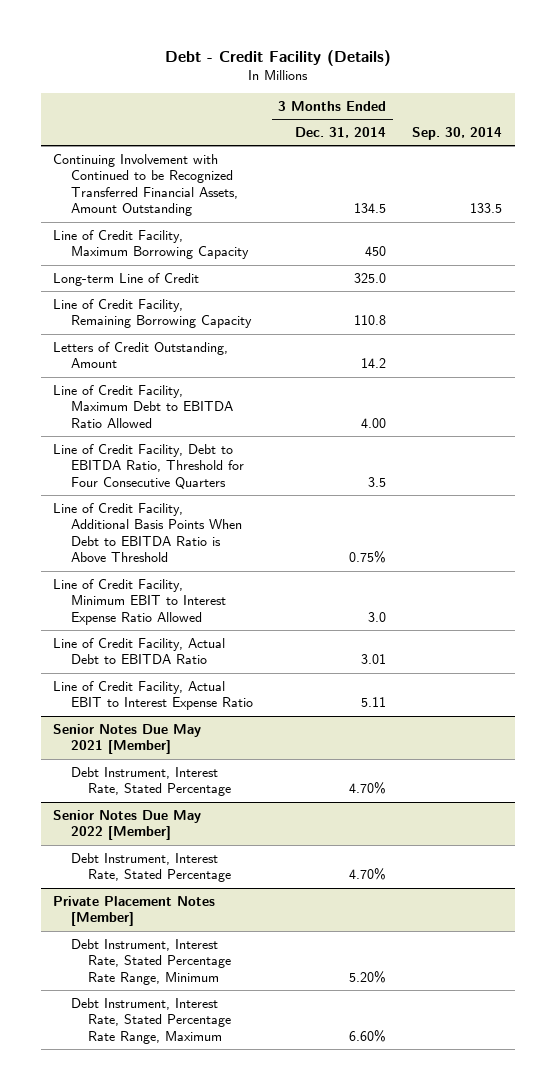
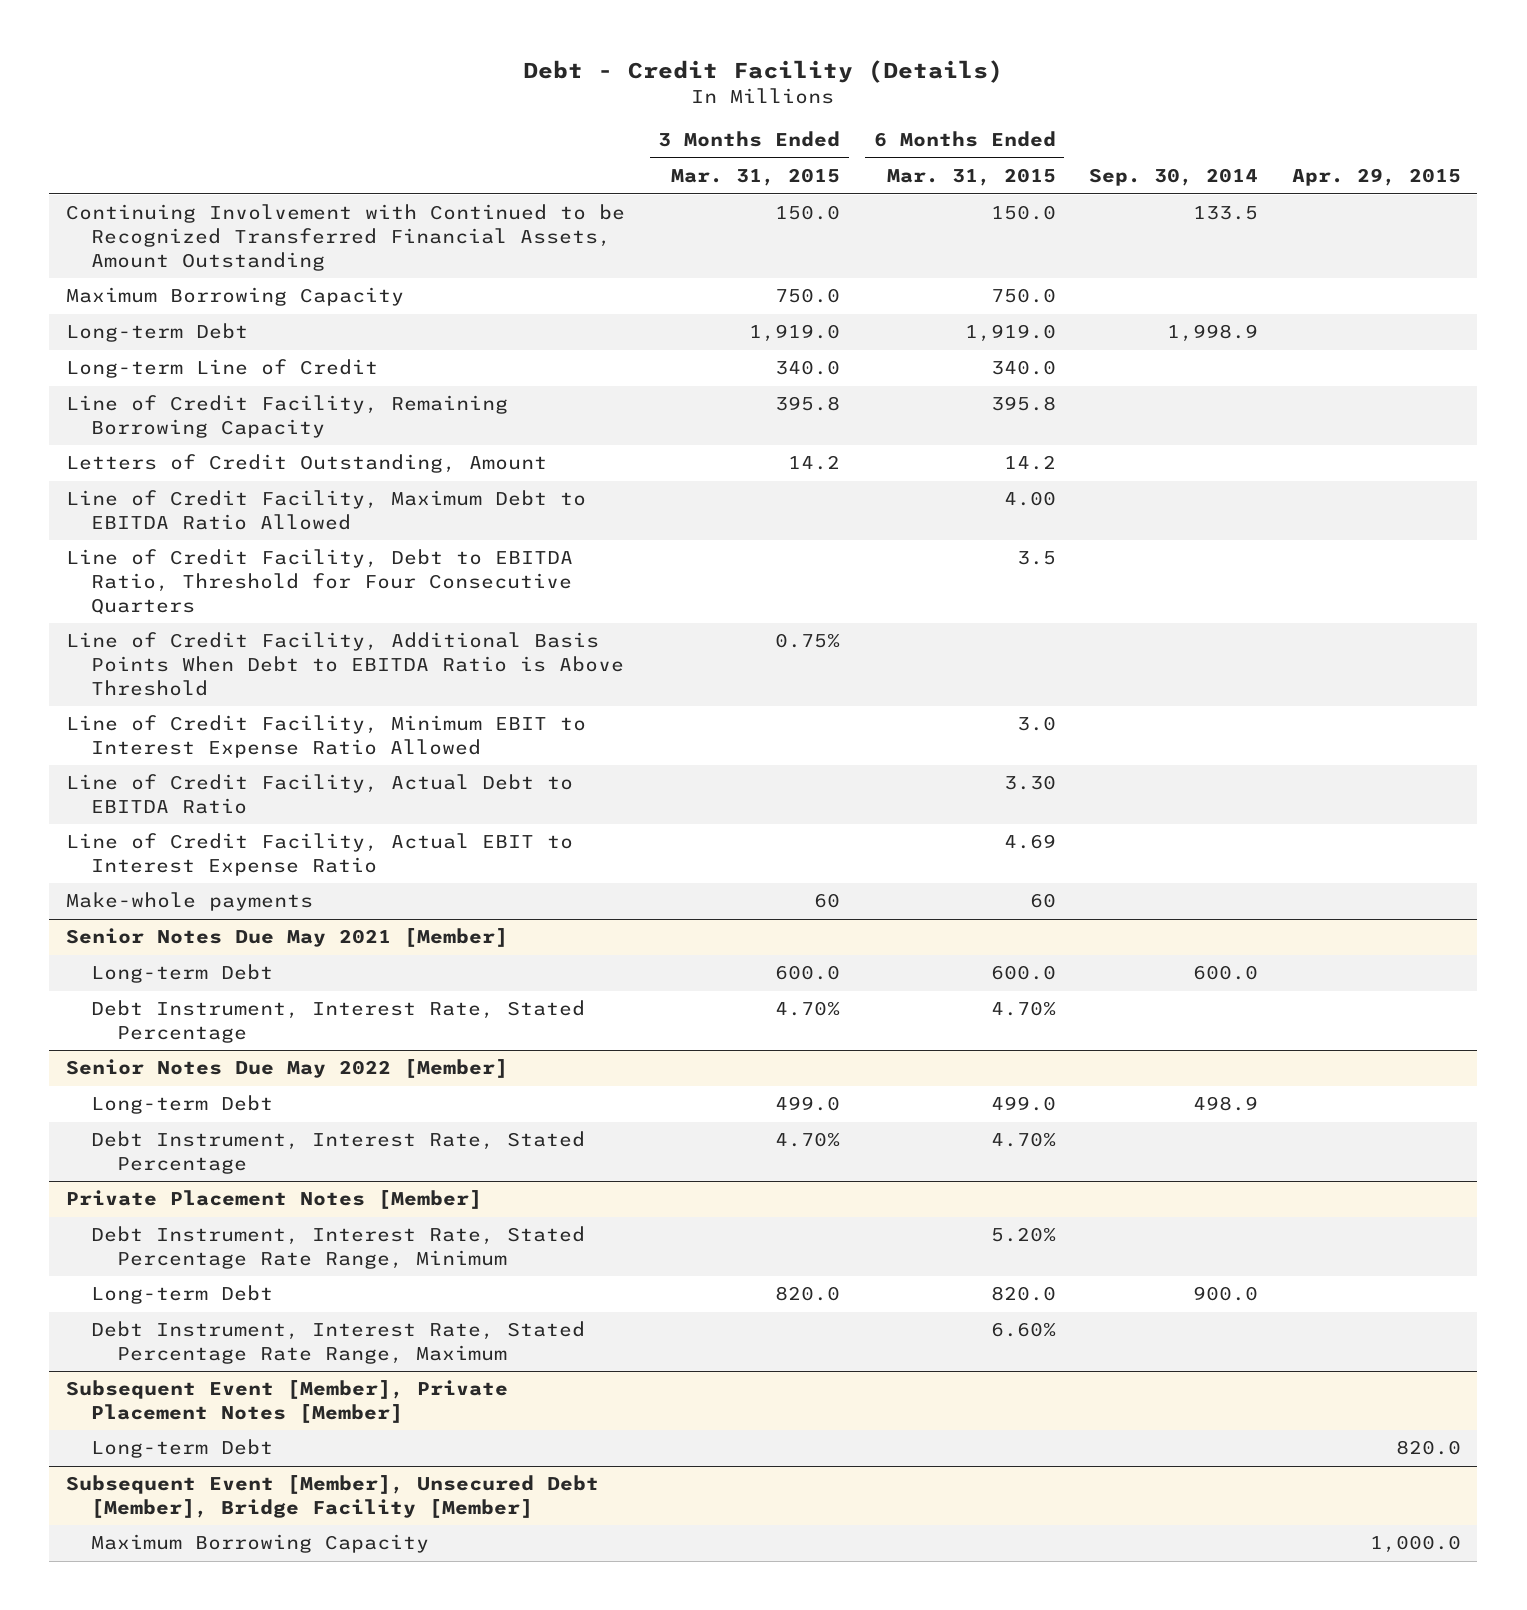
- | 3 Months Ended Dec. 31, 2014 | Sep. 30, 2014
+ | 3 Months Ended Mar. 31, 2015 | 6 Months Ended Mar. 31, 2015 | Sep. 30, 2014 | Apr. 29, 2015
- Line of Credit Facility, Maximum Borrowing Capacity | 450 |
+ Maximum Borrowing Capacity | 750.0 | 750.0 | |
+ Long-term Debt | 1,919.0 | 1,919.0 | 1,998.9 |
+ Make-whole payments | 60 | 60 | |
@ Senior Notes Due May 2021 [Member]
+ Long-term Debt | 600.0 | 600.0 | 600.0 |
@ Senior Notes Due May 2022 [Member]
+ Long-term Debt | 499.0 | 499.0 | 498.9 |
@ Private Placement Notes [Member]
+ Long-term Debt | 820.0 | 820.0 | 900.0 |
+ Subsequent Event [Member], Private Placement Notes [Member]
+ Long-term Debt | | | | 820.0
+ Subsequent Event [Member], Unsecured Debt [Member], Bridge Facility [Member]
+ Maximum Borrowing Capacity | | | | 1,000.0

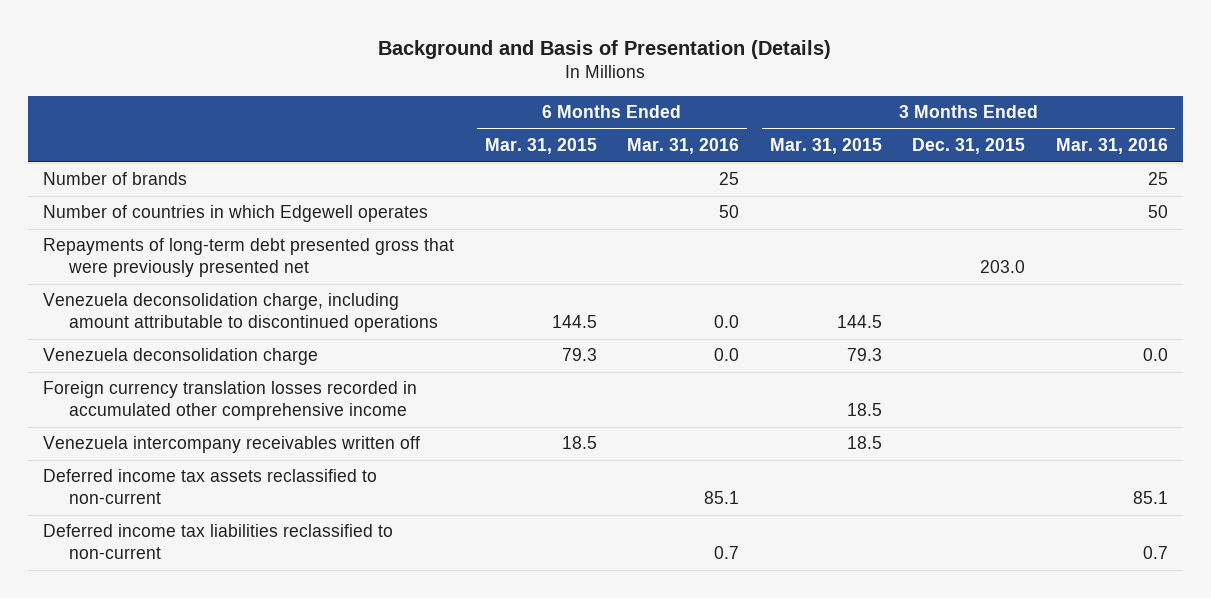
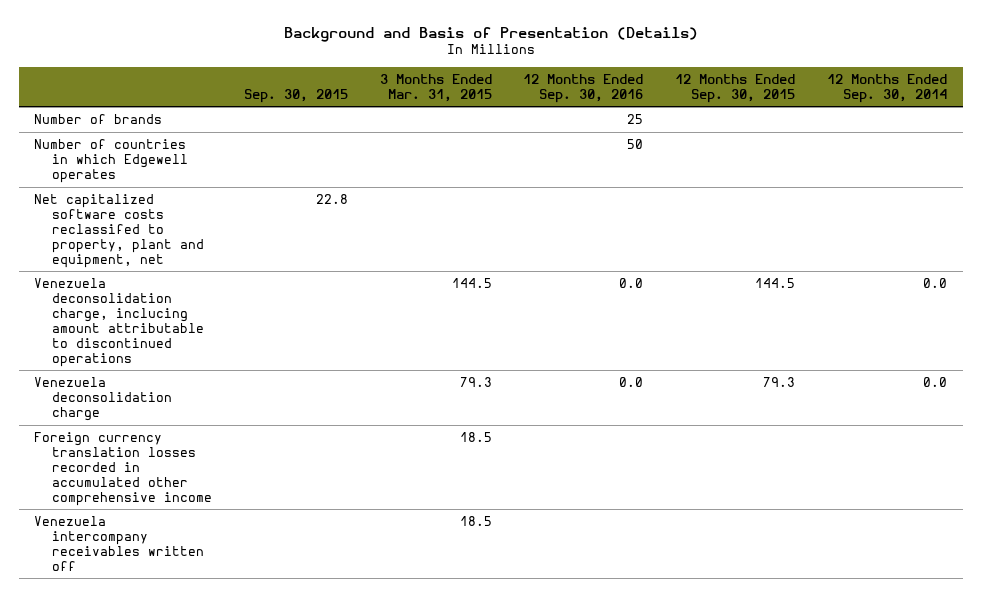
- | 6 Months Ended Mar. 31, 2015 | 6 Months Ended Mar. 31, 2016 | 3 Months Ended Mar. 31, 2015 | 3 Months Ended Dec. 31, 2015 | 3 Months Ended Mar. 31, 2016
+ | Sep. 30, 2015 | 3 Months Ended Mar. 31, 2015 | 12 Months Ended Sep. 30, 2016 | 12 Months Ended Sep. 30, 2015 | 12 Months Ended Sep. 30, 2014
- Repayments of long-term debt presented gross that were previously presented net | | | | 203.0 |
- Venezuela deconsolidation charge, including amount attributable to discontinued operations | 144.5 | 0.0 | 144.5 | |
+ Net capitalized software costs reclassifed to property, plant and equipment, net | 22.8 | | | |
+ Venezuela deconsolidation charge, inclucing amount attributable to discontinued operations | | 144.5 | 0.0 | 144.5 | 0.0
- Deferred income tax assets reclassified to non-current | | 85.1 | | | 85.1
- Deferred income tax liabilities reclassified to non-current | | 0.7 | | | 0.7

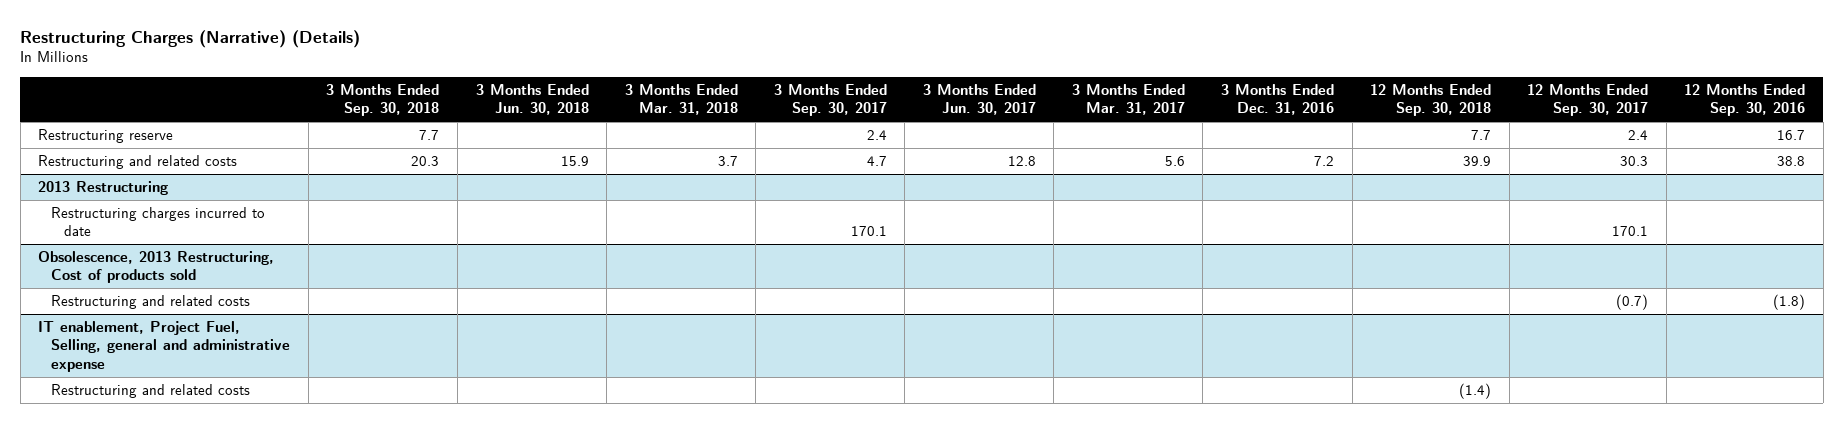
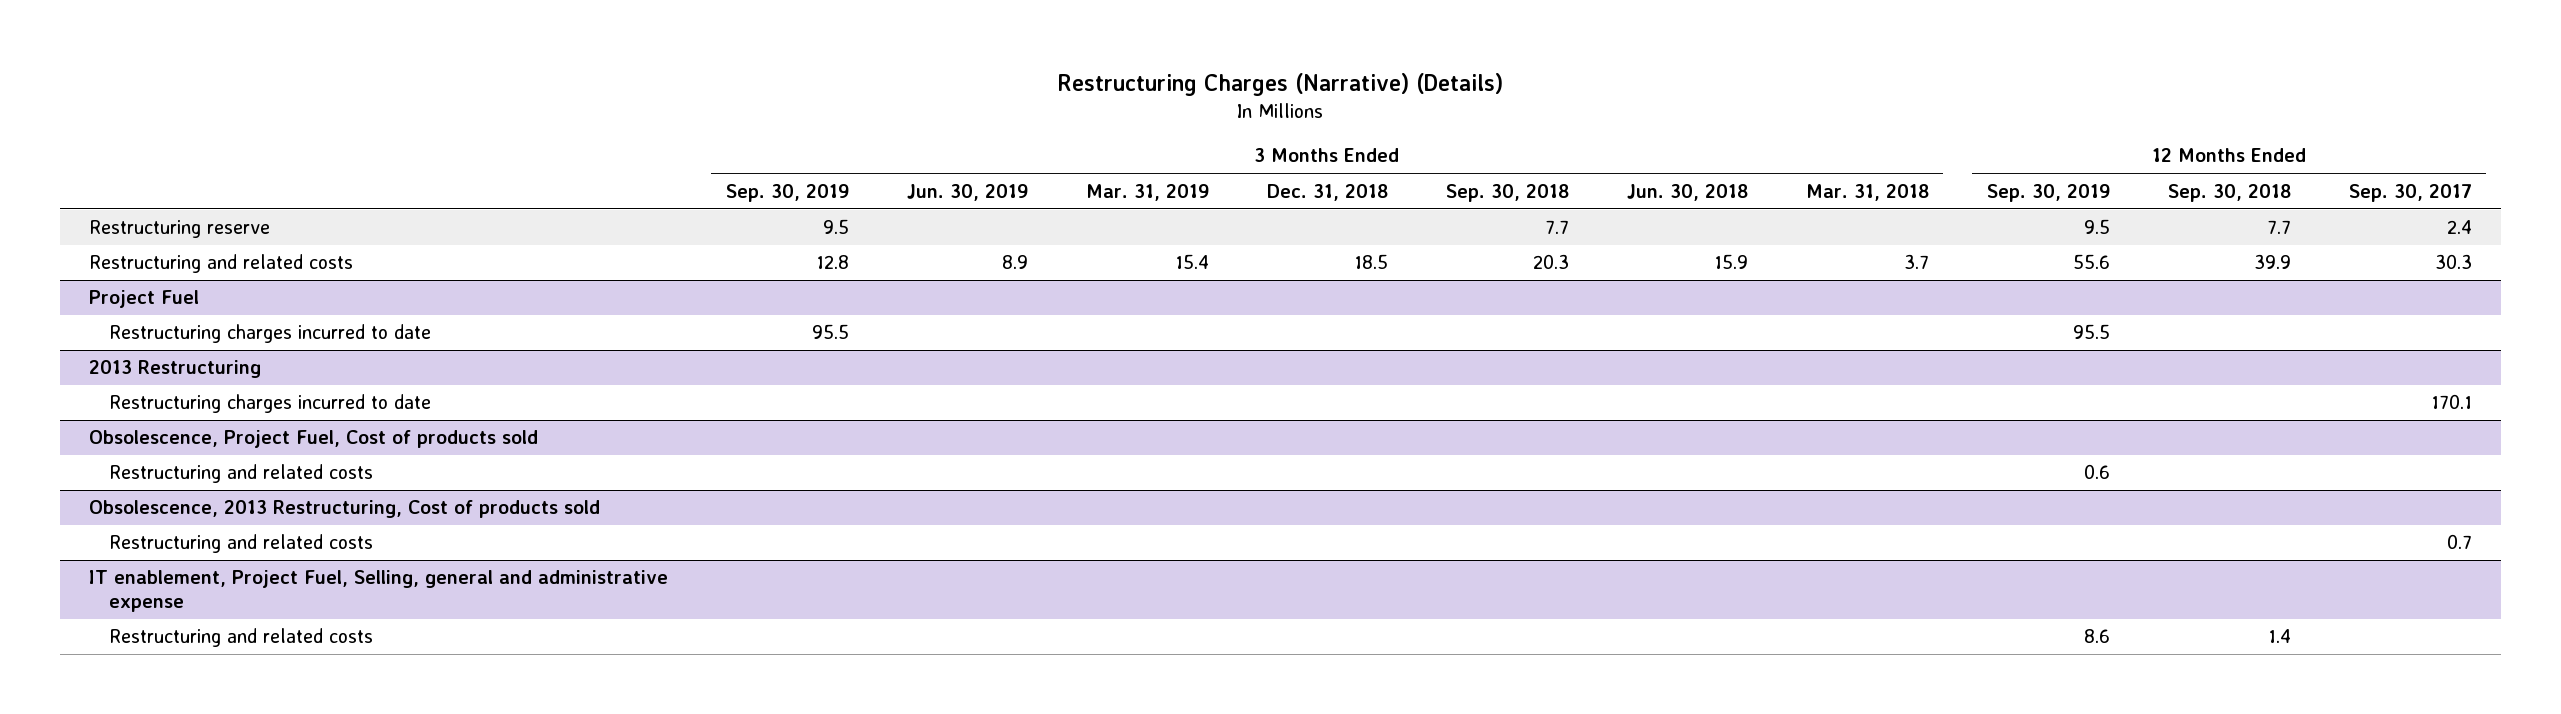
- | 3 Months Ended Sep. 30, 2018 | 3 Months Ended Jun. 30, 2018 | 3 Months Ended Mar. 31, 2018 | 3 Months Ended Sep. 30, 2017 | 3 Months Ended Jun. 30, 2017 | 3 Months Ended Mar. 31, 2017 | 3 Months Ended Dec. 31, 2016 | 12 Months Ended Sep. 30, 2018 | 12 Months Ended Sep. 30, 2017 | 12 Months Ended Sep. 30, 2016
+ | 3 Months Ended Sep. 30, 2019 | 3 Months Ended Jun. 30, 2019 | 3 Months Ended Mar. 31, 2019 | 3 Months Ended Dec. 31, 2018 | 3 Months Ended Sep. 30, 2018 | 3 Months Ended Jun. 30, 2018 | 3 Months Ended Mar. 31, 2018 | 12 Months Ended Sep. 30, 2019 | 12 Months Ended Sep. 30, 2018 | 12 Months Ended Sep. 30, 2017
+ Project Fuel
+ Restructuring charges incurred to date | 95.5 | | | | | | | 95.5 | |
+ Obsolescence, Project Fuel, Cost of products sold
+ Restructuring and related costs | | | | | | | | 0.6 | |
@ Obsolescence, 2013 Restructuring, Cost of products sold
- Restructuring and related costs | | | | | | | | | (0.7) | (1.8)
+ Restructuring and related costs | | | | | | | | | | 0.7
@ IT enablement, Project Fuel, Selling, general and administrative expense
- Restructuring and related costs | | | | | | | | (1.4) | |
+ Restructuring and related costs | | | | | | | | 8.6 | 1.4 |

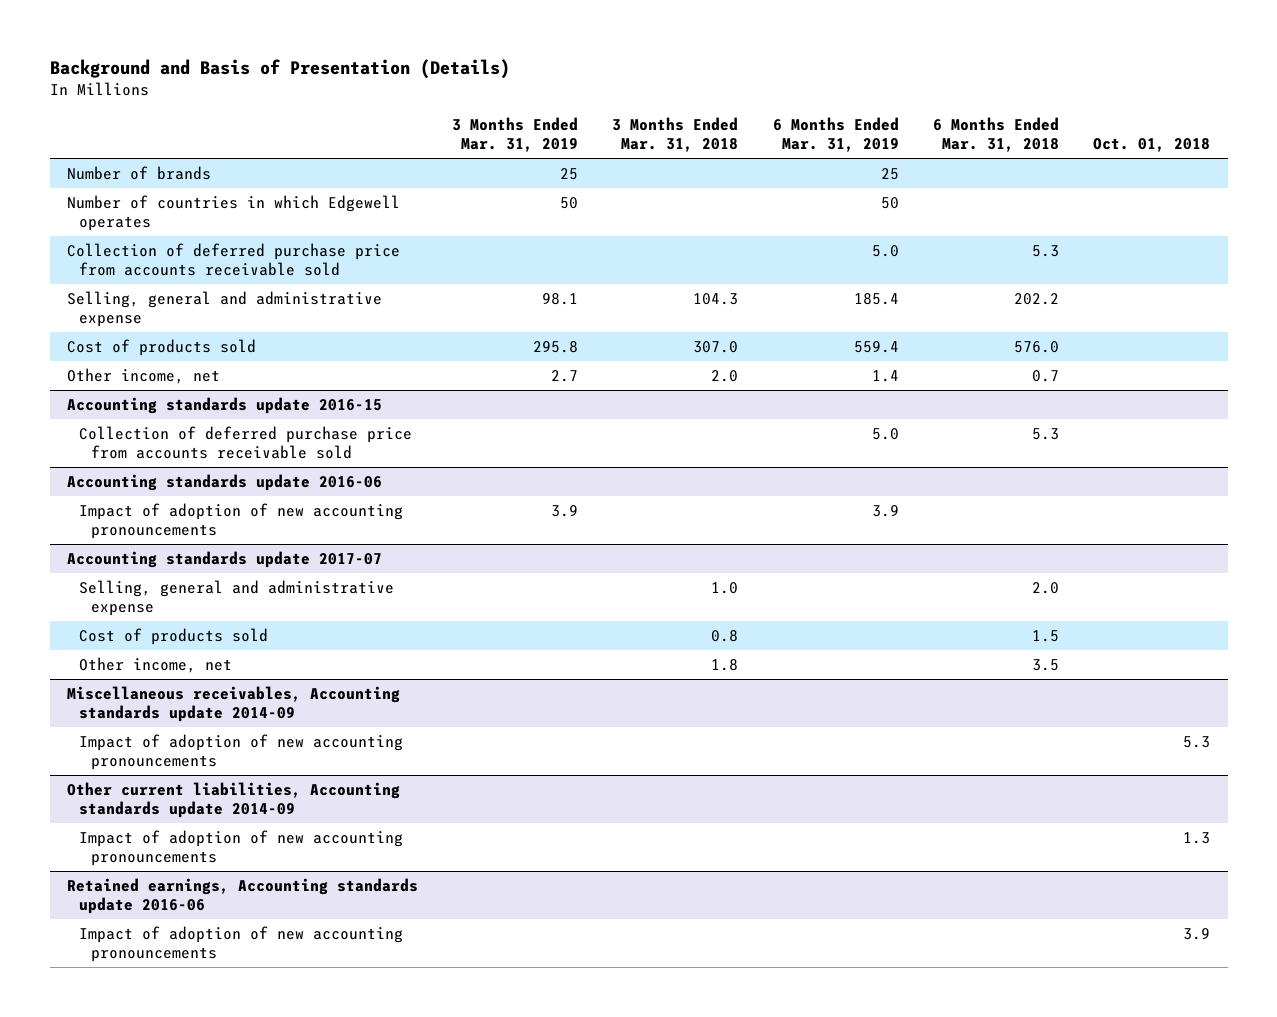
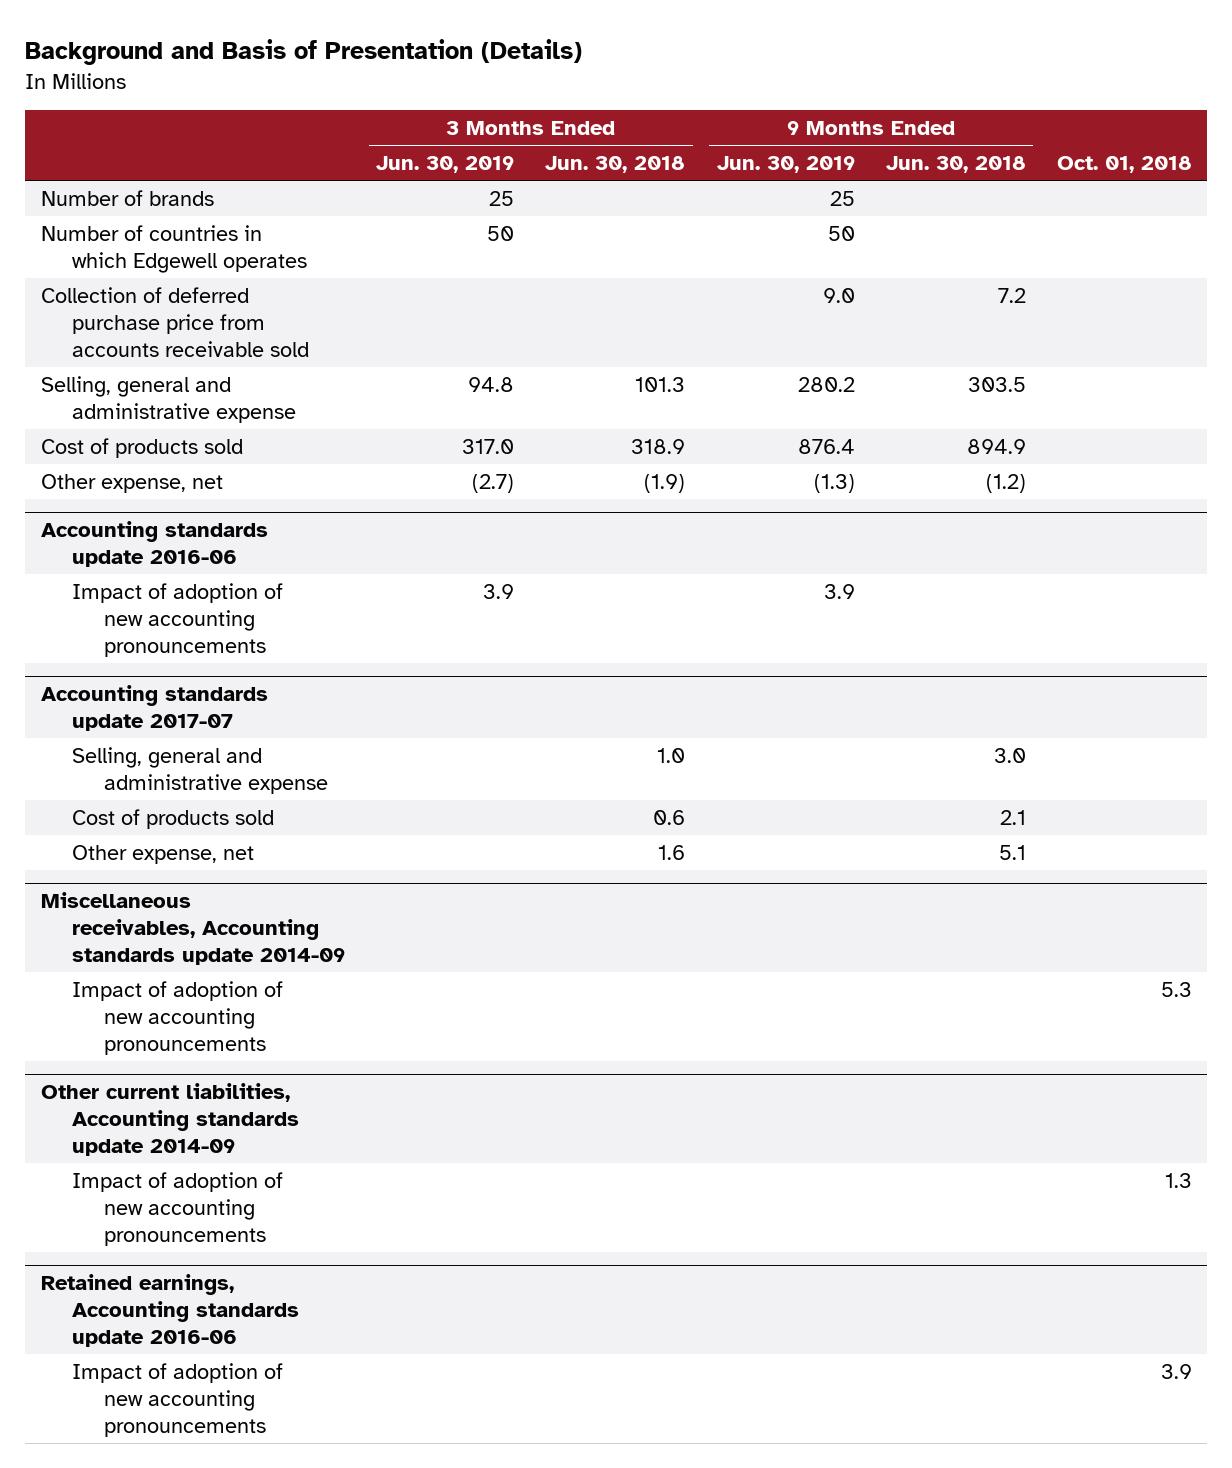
- | 3 Months Ended Mar. 31, 2019 | 3 Months Ended Mar. 31, 2018 | 6 Months Ended Mar. 31, 2019 | 6 Months Ended Mar. 31, 2018 | Oct. 01, 2018
+ | 3 Months Ended Jun. 30, 2019 | 3 Months Ended Jun. 30, 2018 | 9 Months Ended Jun. 30, 2019 | 9 Months Ended Jun. 30, 2018 | Oct. 01, 2018
- Other income, net | 2.7 | 2.0 | 1.4 | 0.7 |
- Accounting standards update 2016-15
- Collection of deferred purchase price from accounts receivable sold | | | 5.0 | 5.3 |
+ Other expense, net | (2.7) | (1.9) | (1.3) | (1.2) |
@ Accounting standards update 2017-07
- Other income, net | | 1.8 | | 3.5 |
+ Other expense, net | | 1.6 | | 5.1 |

